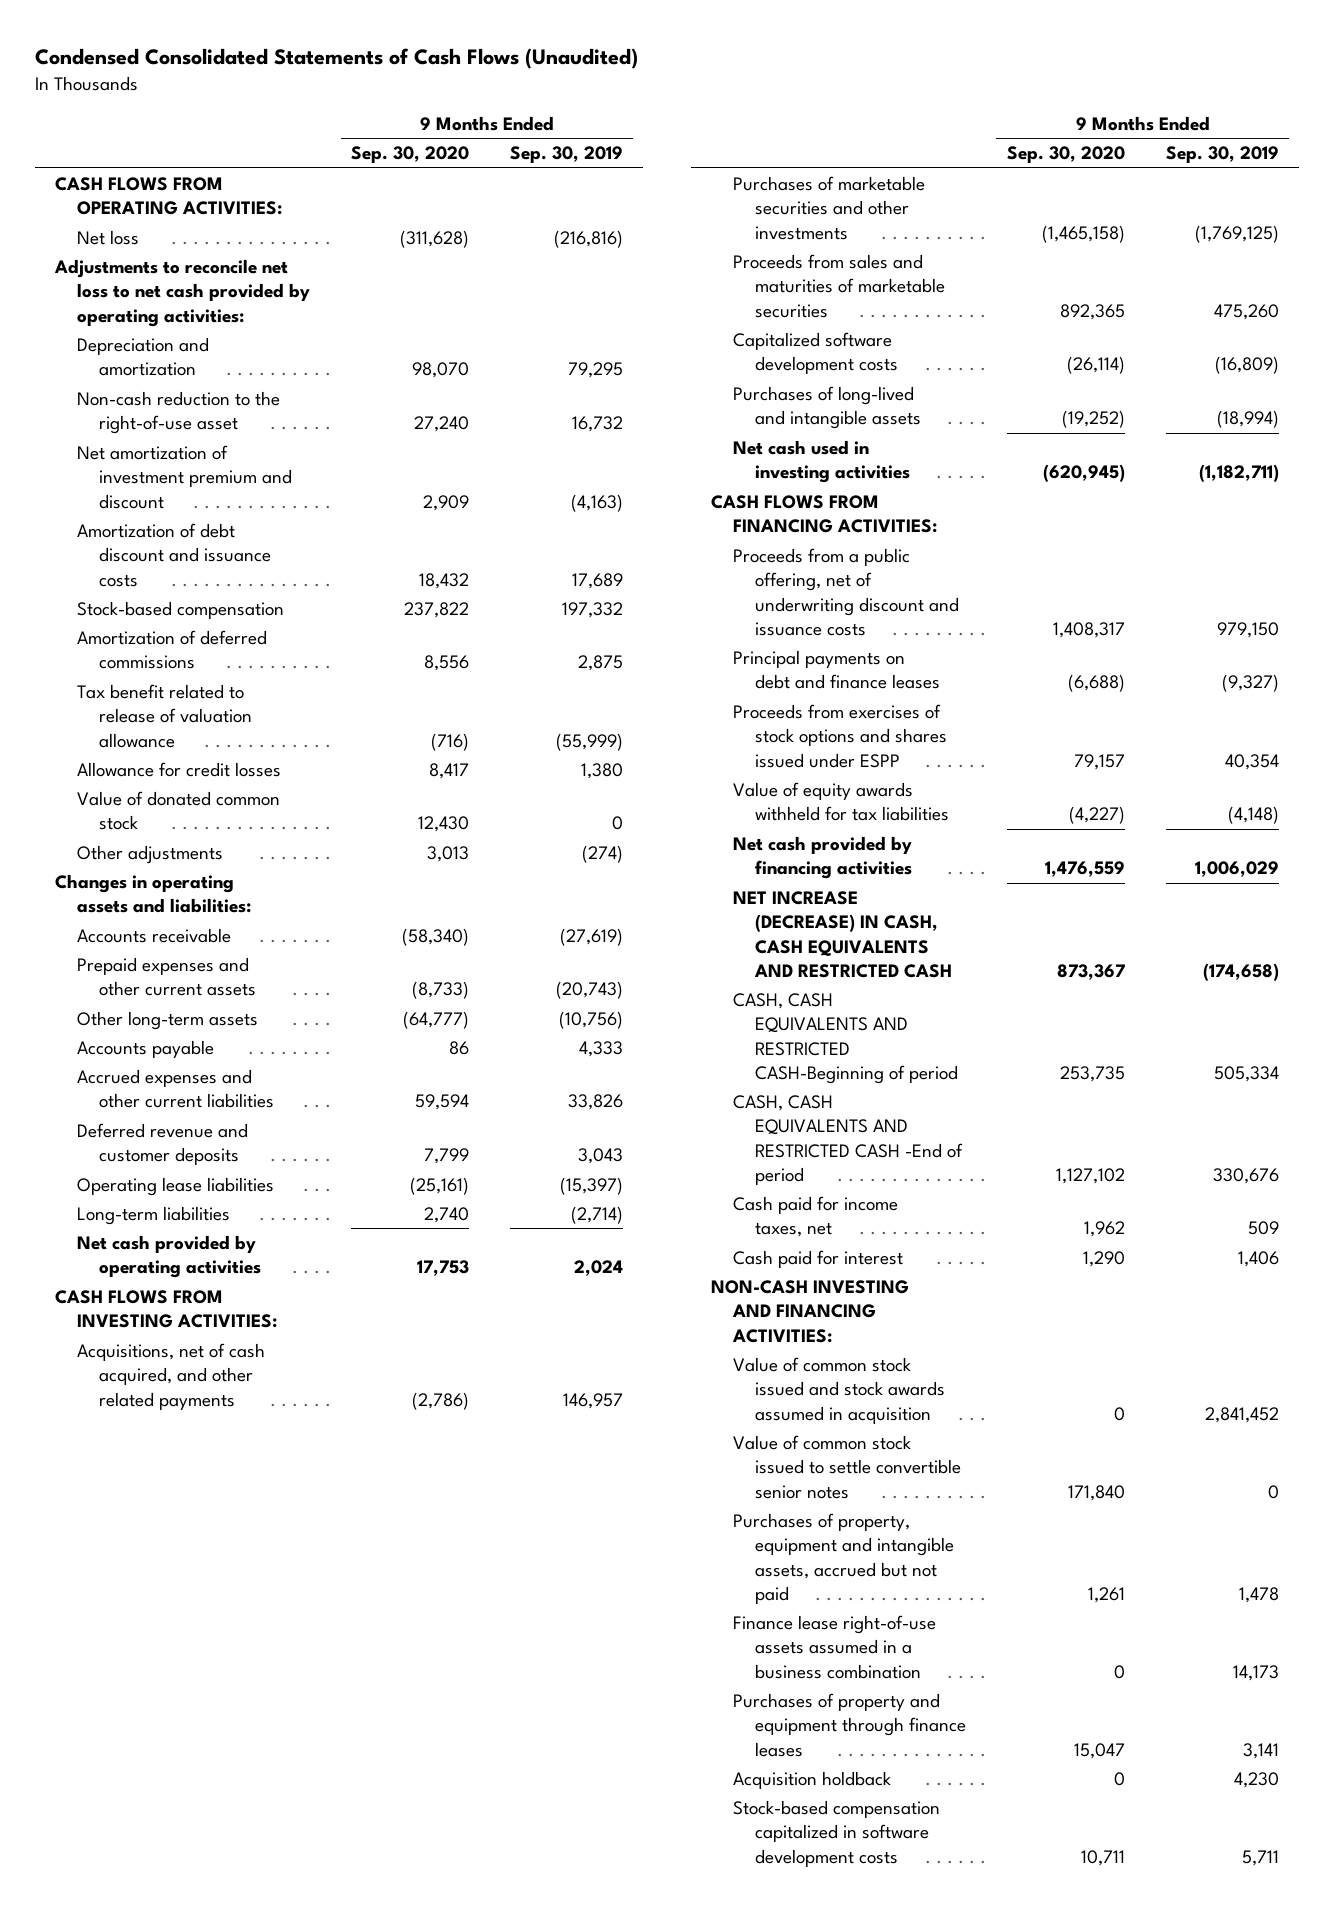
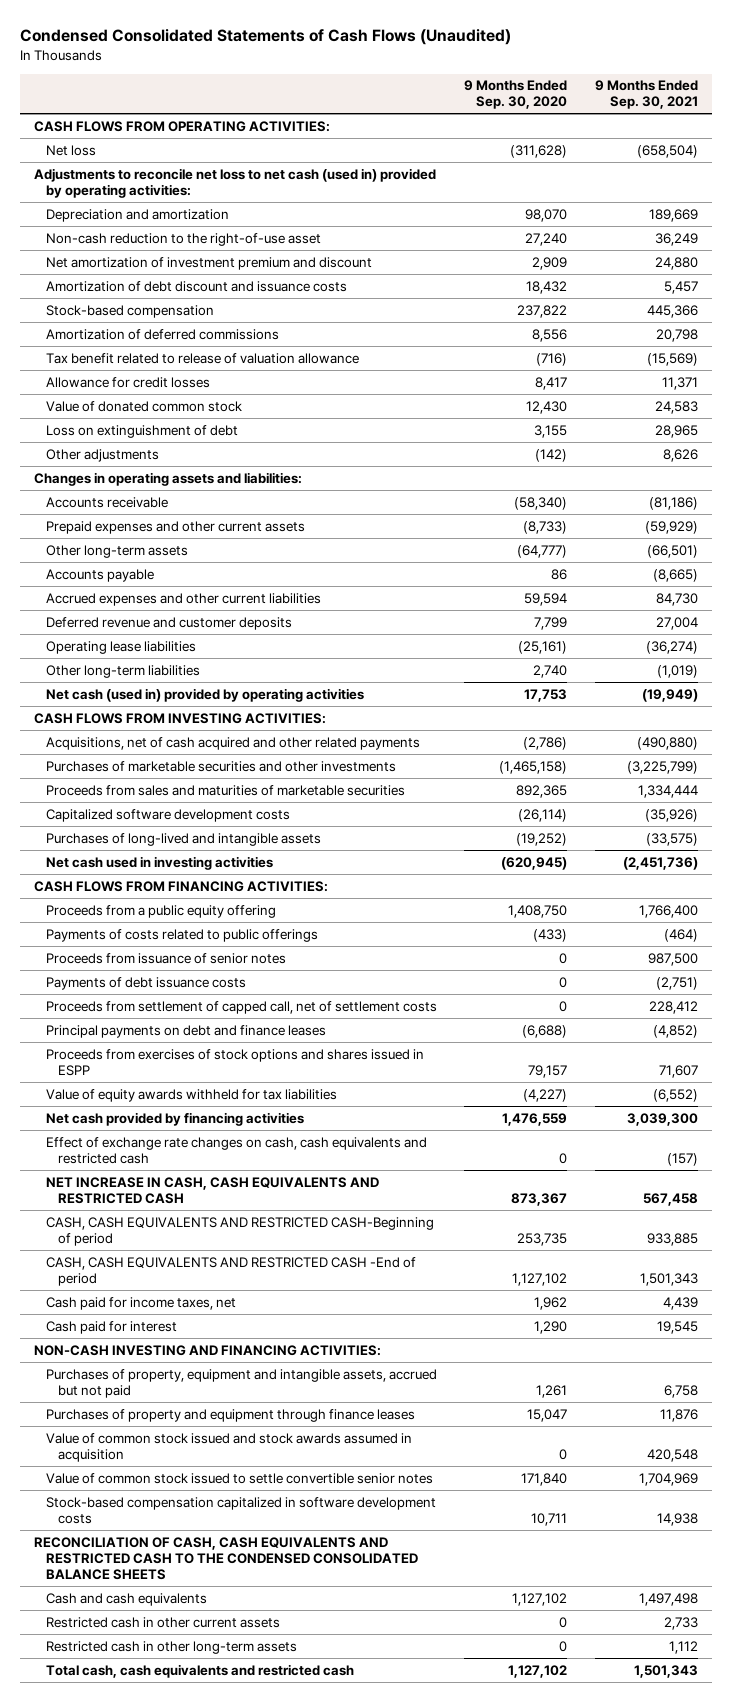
- | 9 Months Ended Sep. 30, 2020 | 9 Months Ended Sep. 30, 2019
+ | 9 Months Ended Sep. 30, 2020 | 9 Months Ended Sep. 30, 2021
- Adjustments to reconcile net loss to net cash provided by operating activities:
+ Adjustments to reconcile net loss to net cash (used in) provided by operating activities:
- Other adjustments | 3,013 | (274)
+ Loss on extinguishment of debt | 3,155 | 28,965
+ Other adjustments | (142) | 8,626
- Long-term liabilities | 2,740 | (2,714)
- Net cash provided by operating activities | 17,753 | 2,024
+ Other long-term liabilities | 2,740 | (1,019)
+ Net cash (used in) provided by operating activities | 17,753 | (19,949)
- Acquisitions, net of cash acquired, and other related payments | (2,786) | 146,957
+ Acquisitions, net of cash acquired and other related payments | (2,786) | (490,880)
- Proceeds from a public offering, net of underwriting discount and issuance costs | 1,408,317 | 979,150
+ Proceeds from a public equity offering | 1,408,750 | 1,766,400
+ Payments of costs related to public offerings | (433) | (464)
+ Proceeds from issuance of senior notes | 0 | 987,500
+ Payments of debt issuance costs | 0 | (2,751)
+ Proceeds from settlement of capped call, net of settlement costs | 0 | 228,412
- Proceeds from exercises of stock options and shares issued under ESPP | 79,157 | 40,354
+ Proceeds from exercises of stock options and shares issued in ESPP | 79,157 | 71,607
- NET INCREASE (DECREASE) IN CASH, CASH EQUIVALENTS AND RESTRICTED CASH | 873,367 | (174,658)
+ Effect of exchange rate changes on cash, cash equivalents and restricted cash | 0 | (157)
+ NET INCREASE IN CASH, CASH EQUIVALENTS AND RESTRICTED CASH | 873,367 | 567,458
- Finance lease right-of-use assets assumed in a business combination | 0 | 14,173
- Acquisition holdback | 0 | 4,230
moved down: Value of common stock issued and stock awards assumed in acquisition | 0 | 420,548
moved down: Value of common stock issued to settle convertible senior notes | 171,840 | 1,704,969
+ RECONCILIATION OF CASH, CASH EQUIVALENTS AND RESTRICTED CASH TO THE CONDENSED CONSOLIDATED BALANCE SHEETS
+ Cash and cash equivalents | 1,127,102 | 1,497,498
+ Restricted cash in other current assets | 0 | 2,733
+ Restricted cash in other long-term assets | 0 | 1,112
+ Total cash, cash equivalents and restricted cash | 1,127,102 | 1,501,343

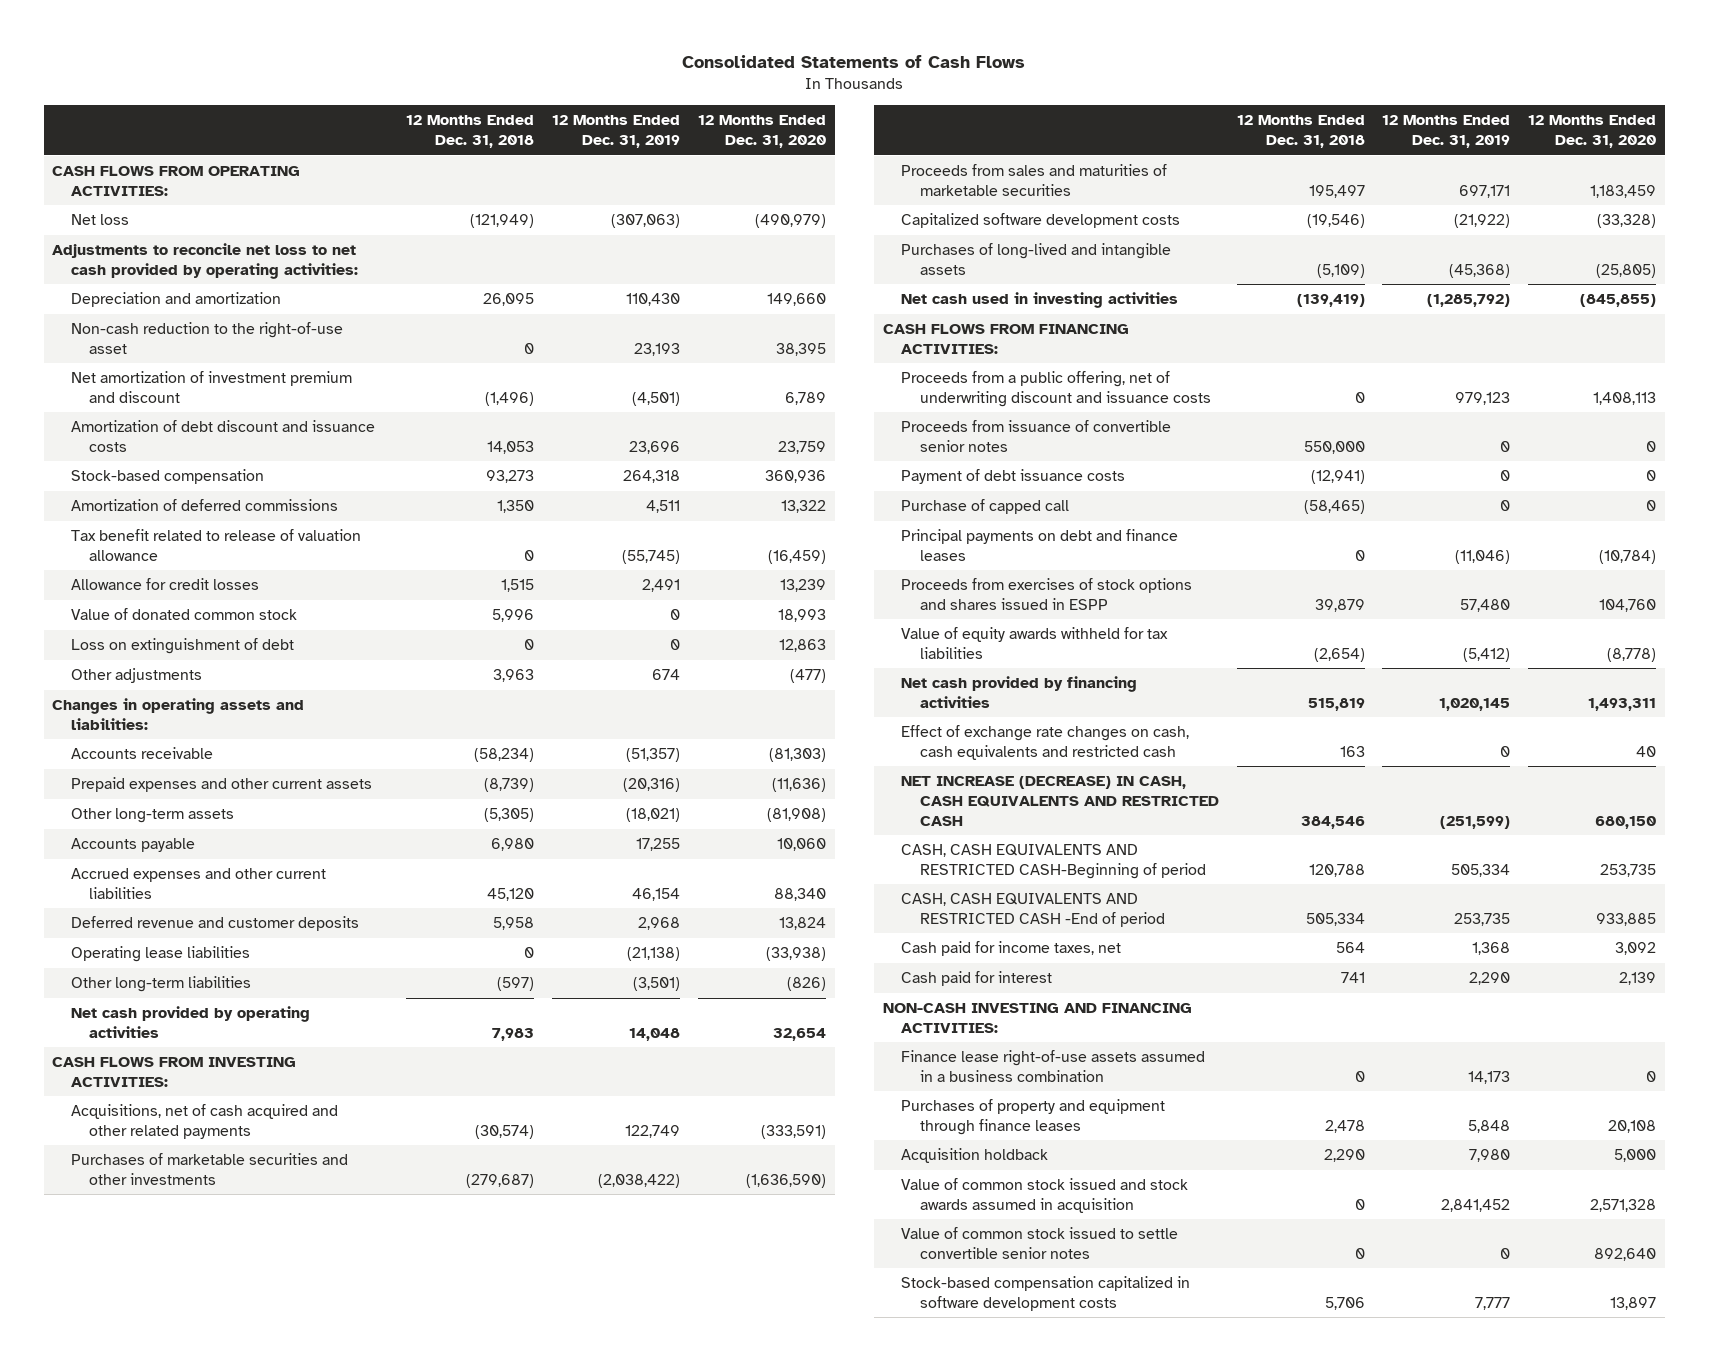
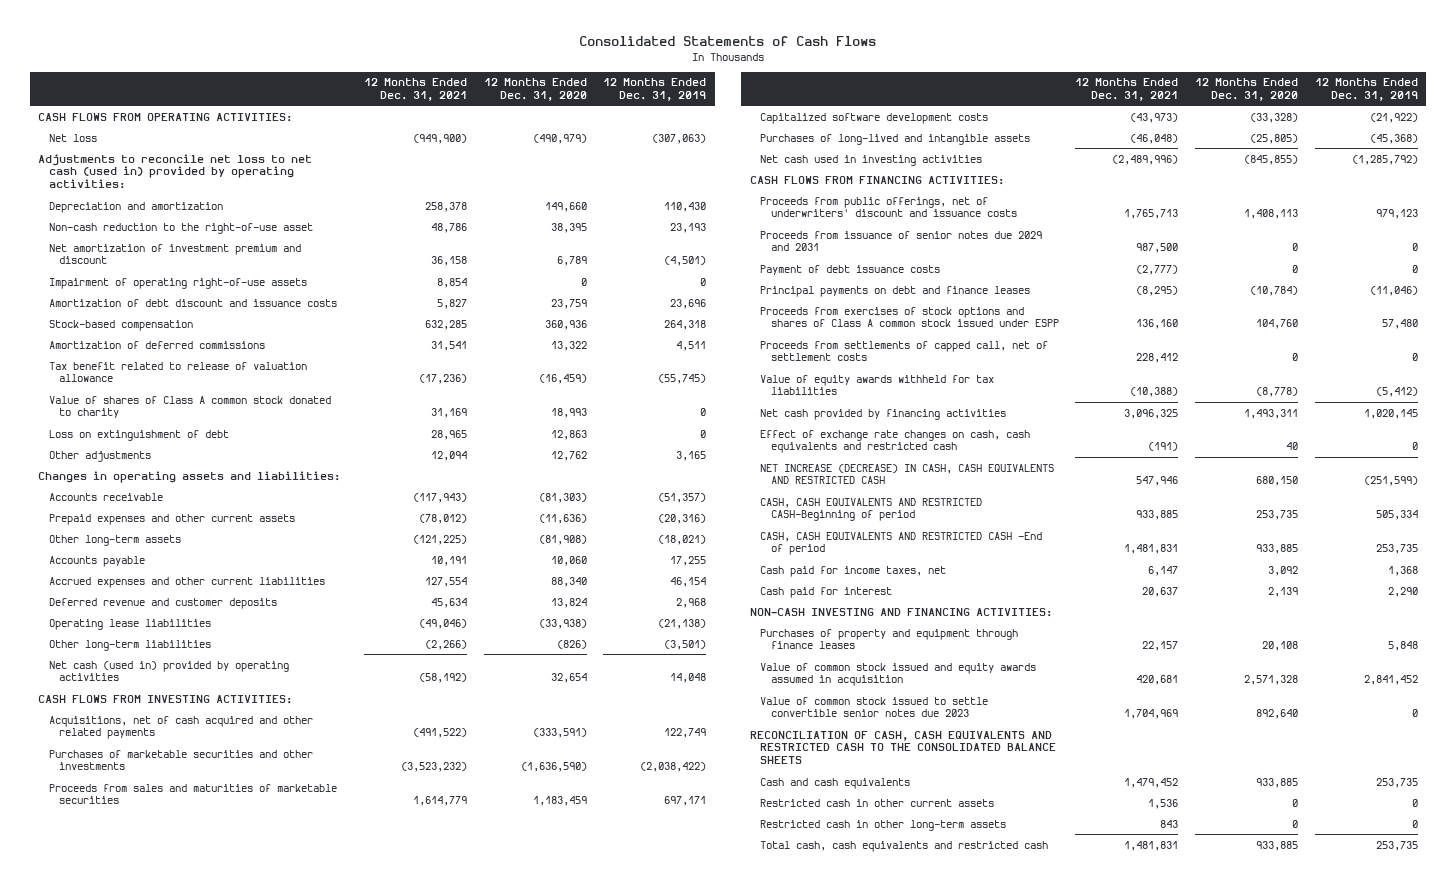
- | 12 Months Ended Dec. 31, 2018 | 12 Months Ended Dec. 31, 2019 | 12 Months Ended Dec. 31, 2020
+ | 12 Months Ended Dec. 31, 2021 | 12 Months Ended Dec. 31, 2020 | 12 Months Ended Dec. 31, 2019
- Adjustments to reconcile net loss to net cash provided by operating activities:
+ Adjustments to reconcile net loss to net cash (used in) provided by operating activities:
+ Impairment of operating right-of-use assets | 8,854 | 0 | 0
- Allowance for credit losses | 1,515 | 2,491 | 13,239
- Value of donated common stock | 5,996 | 0 | 18,993
+ Value of shares of Class A common stock donated to charity | 31,169 | 18,993 | 0
- Other adjustments | 3,963 | 674 | (477)
+ Other adjustments | 12,094 | 12,762 | 3,165
- Net cash provided by operating activities | 7,983 | 14,048 | 32,654
+ Net cash (used in) provided by operating activities | (58,192) | 32,654 | 14,048
- Proceeds from a public offering, net of underwriting discount and issuance costs | 0 | 979,123 | 1,408,113
- Proceeds from issuance of convertible senior notes | 550,000 | 0 | 0
+ Proceeds from public offerings, net of underwriters' discount and issuance costs | 1,765,713 | 1,408,113 | 979,123
+ Proceeds from issuance of senior notes due 2029 and 2031 | 987,500 | 0 | 0
- Purchase of capped call | (58,465) | 0 | 0
- Proceeds from exercises of stock options and shares issued in ESPP | 39,879 | 57,480 | 104,760
+ Proceeds from exercises of stock options and shares of Class A common stock issued under ESPP | 136,160 | 104,760 | 57,480
+ Proceeds from settlements of capped call, net of settlement costs | 228,412 | 0 | 0
- Finance lease right-of-use assets assumed in a business combination | 0 | 14,173 | 0
- Acquisition holdback | 2,290 | 7,980 | 5,000
- Value of common stock issued and stock awards assumed in acquisition | 0 | 2,841,452 | 2,571,328
- Value of common stock issued to settle convertible senior notes | 0 | 0 | 892,640
- Stock-based compensation capitalized in software development costs | 5,706 | 7,777 | 13,897
+ Value of common stock issued and equity awards assumed in acquisition | 420,681 | 2,571,328 | 2,841,452
+ Value of common stock issued to settle convertible senior notes due 2023 | 1,704,969 | 892,640 | 0
+ RECONCILIATION OF CASH, CASH EQUIVALENTS AND RESTRICTED CASH TO THE CONSOLIDATED BALANCE SHEETS
+ Cash and cash equivalents | 1,479,452 | 933,885 | 253,735
+ Restricted cash in other current assets | 1,536 | 0 | 0
+ Restricted cash in other long-term assets | 843 | 0 | 0
+ Total cash, cash equivalents and restricted cash | 1,481,831 | 933,885 | 253,735

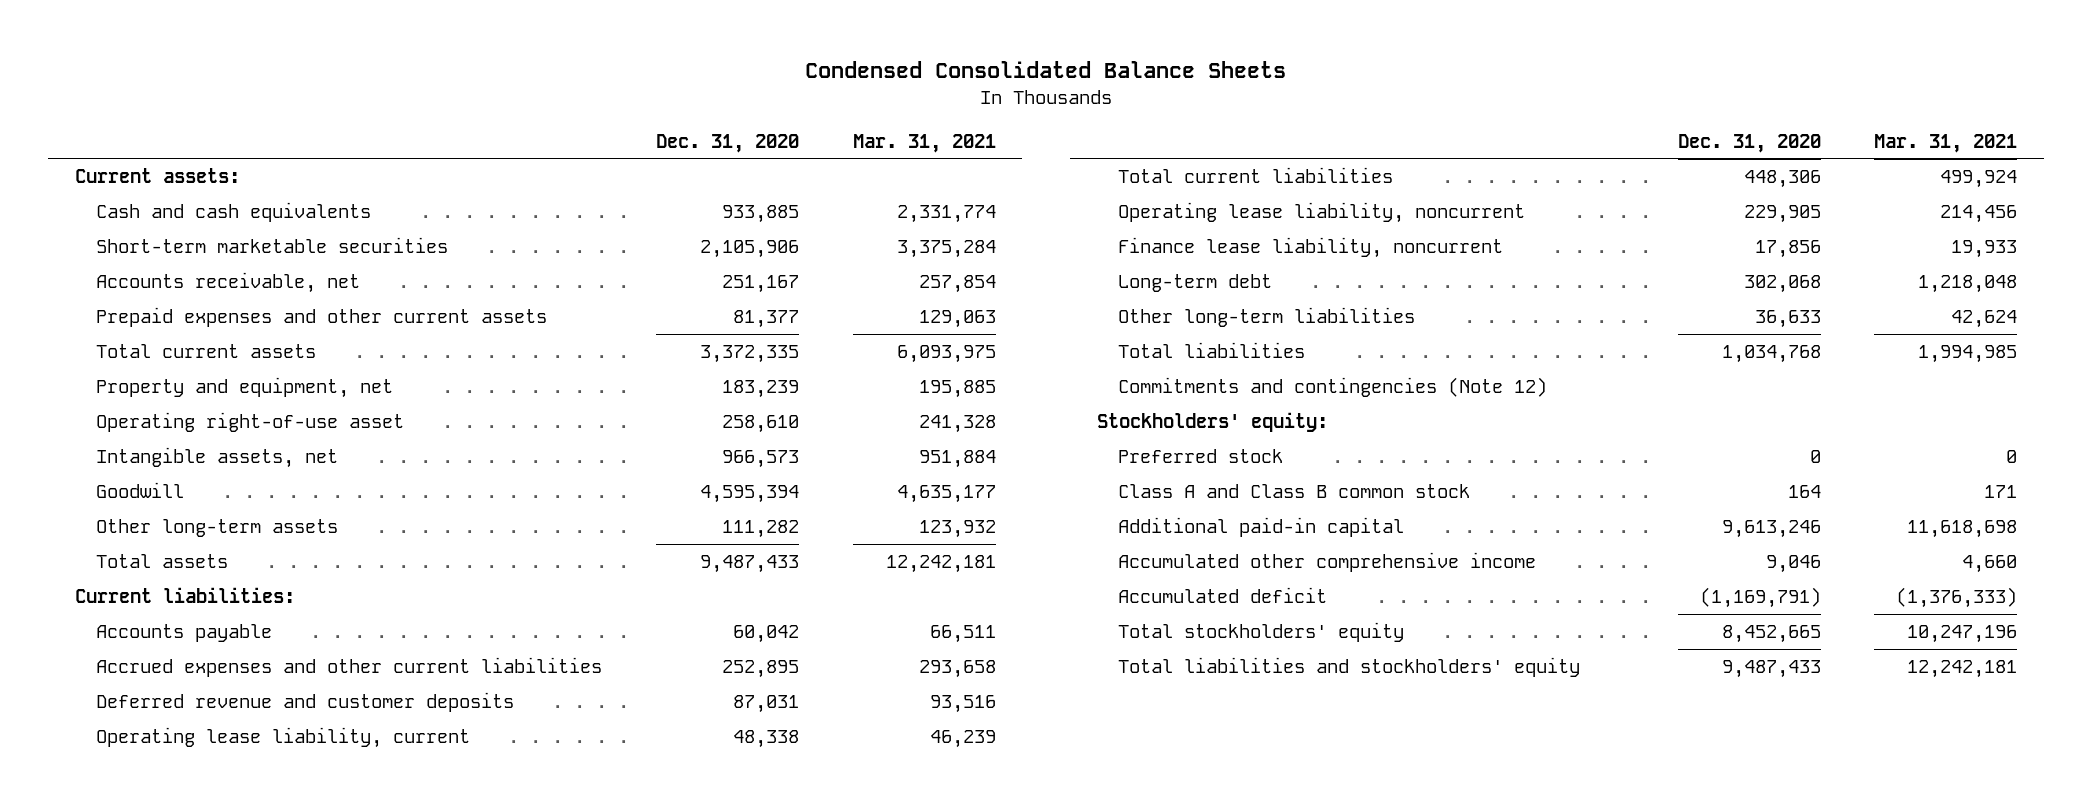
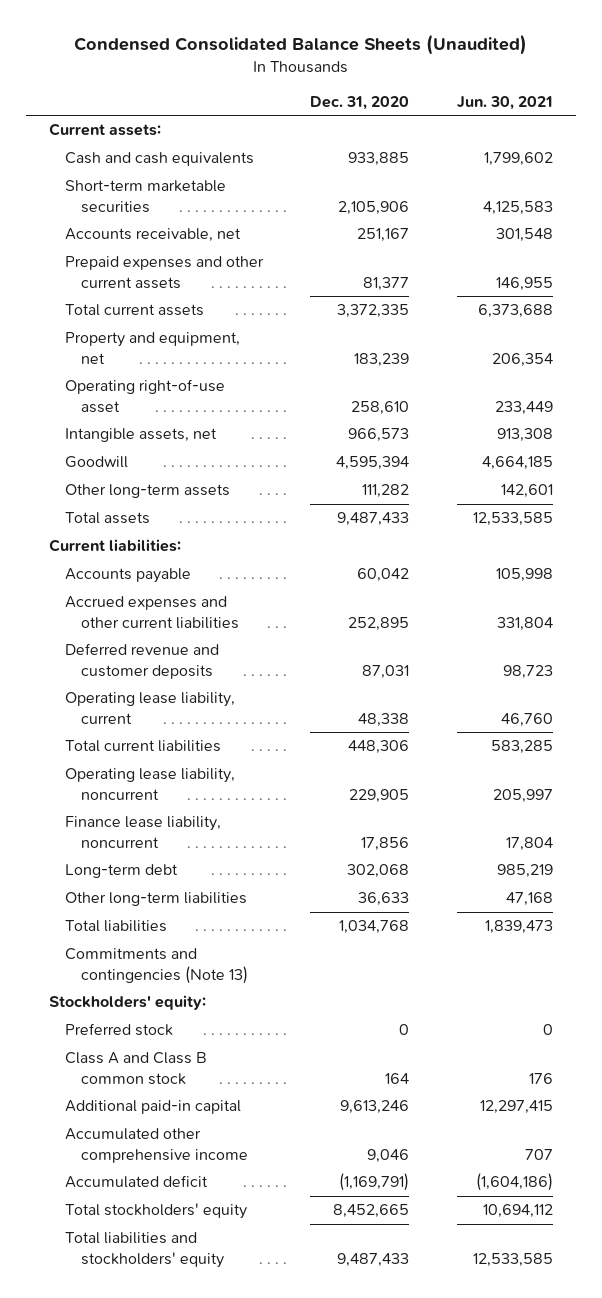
- Condensed Consolidated Balance Sheets
+ Condensed Consolidated Balance Sheets (Unaudited)
- | Dec. 31, 2020 | Mar. 31, 2021
+ | Dec. 31, 2020 | Jun. 30, 2021
- Commitments and contingencies (Note 12)
+ Commitments and contingencies (Note 13)

